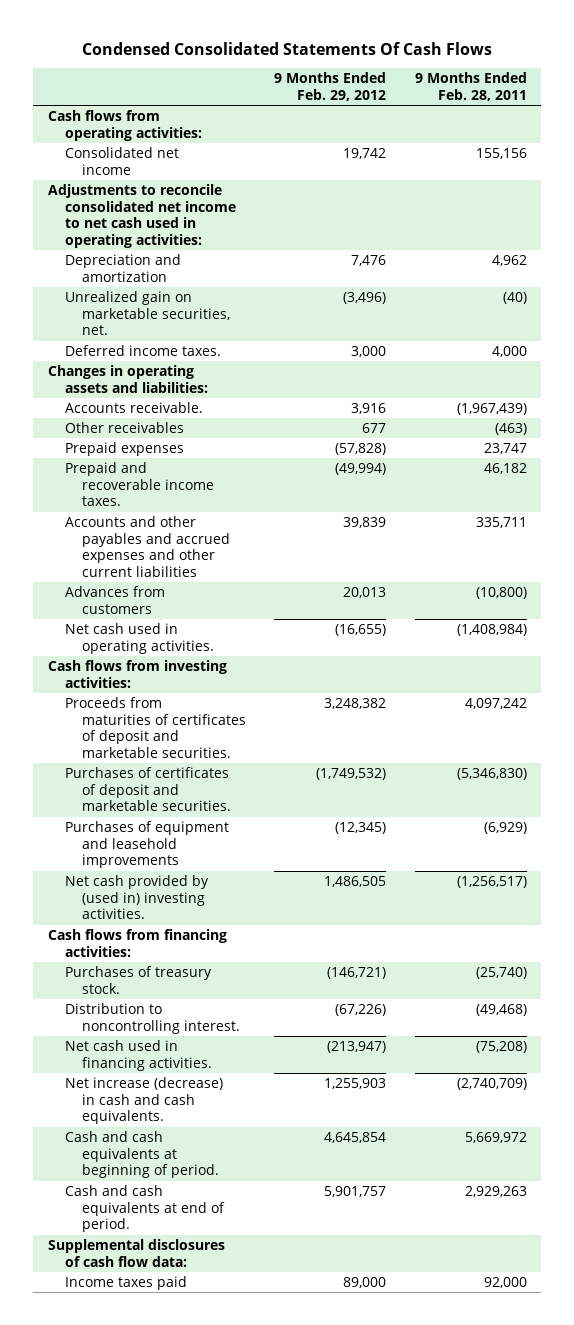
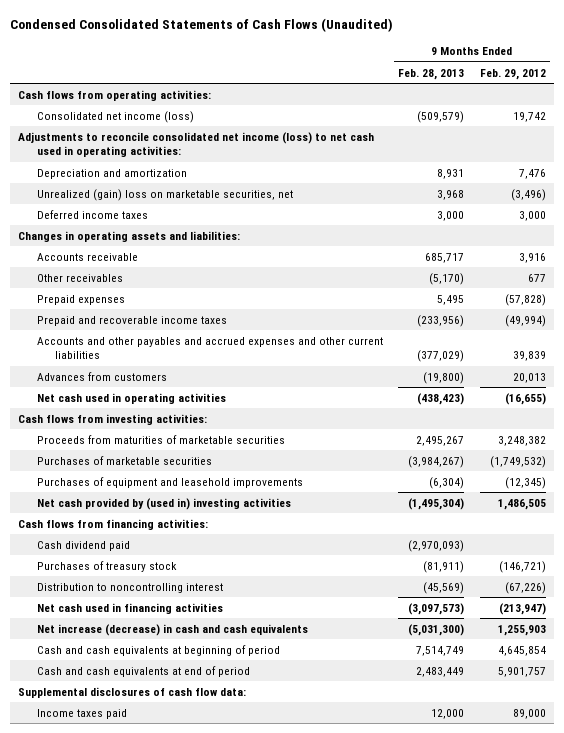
- Condensed Consolidated Statements Of Cash Flows
+ Condensed Consolidated Statements of Cash Flows (Unaudited)
- | 9 Months Ended Feb. 29, 2012 | 9 Months Ended Feb. 28, 2011
+ | 9 Months Ended Feb. 28, 2013 | 9 Months Ended Feb. 29, 2012
- Consolidated net income | 19,742 | 155,156
- Adjustments to reconcile consolidated net income to net cash used in operating activities:
+ Consolidated net income (loss) | (509,579) | 19,742
+ Adjustments to reconcile consolidated net income (loss) to net cash used in operating activities:
- Unrealized gain on marketable securities, net. | (3,496) | (40)
- Deferred income taxes. | 3,000 | 4,000
+ Unrealized (gain) loss on marketable securities, net | 3,968 | (3,496)
+ Deferred income taxes | 3,000 | 3,000
- Accounts receivable. | 3,916 | (1,967,439)
+ Accounts receivable | 685,717 | 3,916
- Prepaid and recoverable income taxes. | (49,994) | 46,182
+ Prepaid and recoverable income taxes | (233,956) | (49,994)
- Net cash used in operating activities. | (16,655) | (1,408,984)
+ Net cash used in operating activities | (438,423) | (16,655)
- Proceeds from maturities of certificates of deposit and marketable securities. | 3,248,382 | 4,097,242
- Purchases of certificates of deposit and marketable securities. | (1,749,532) | (5,346,830)
+ Proceeds from maturities of marketable securities | 2,495,267 | 3,248,382
+ Purchases of marketable securities | (3,984,267) | (1,749,532)
- Net cash provided by (used in) investing activities. | 1,486,505 | (1,256,517)
+ Net cash provided by (used in) investing activities | (1,495,304) | 1,486,505
- Purchases of treasury stock. | (146,721) | (25,740)
- Distribution to noncontrolling interest. | (67,226) | (49,468)
- Net cash used in financing activities. | (213,947) | (75,208)
- Net increase (decrease) in cash and cash equivalents. | 1,255,903 | (2,740,709)
- Cash and cash equivalents at beginning of period. | 4,645,854 | 5,669,972
- Cash and cash equivalents at end of period. | 5,901,757 | 2,929,263
+ Cash dividend paid | (2,970,093) |
+ Purchases of treasury stock | (81,911) | (146,721)
+ Distribution to noncontrolling interest | (45,569) | (67,226)
+ Net cash used in financing activities | (3,097,573) | (213,947)
+ Net increase (decrease) in cash and cash equivalents | (5,031,300) | 1,255,903
+ Cash and cash equivalents at beginning of period | 7,514,749 | 4,645,854
+ Cash and cash equivalents at end of period | 2,483,449 | 5,901,757

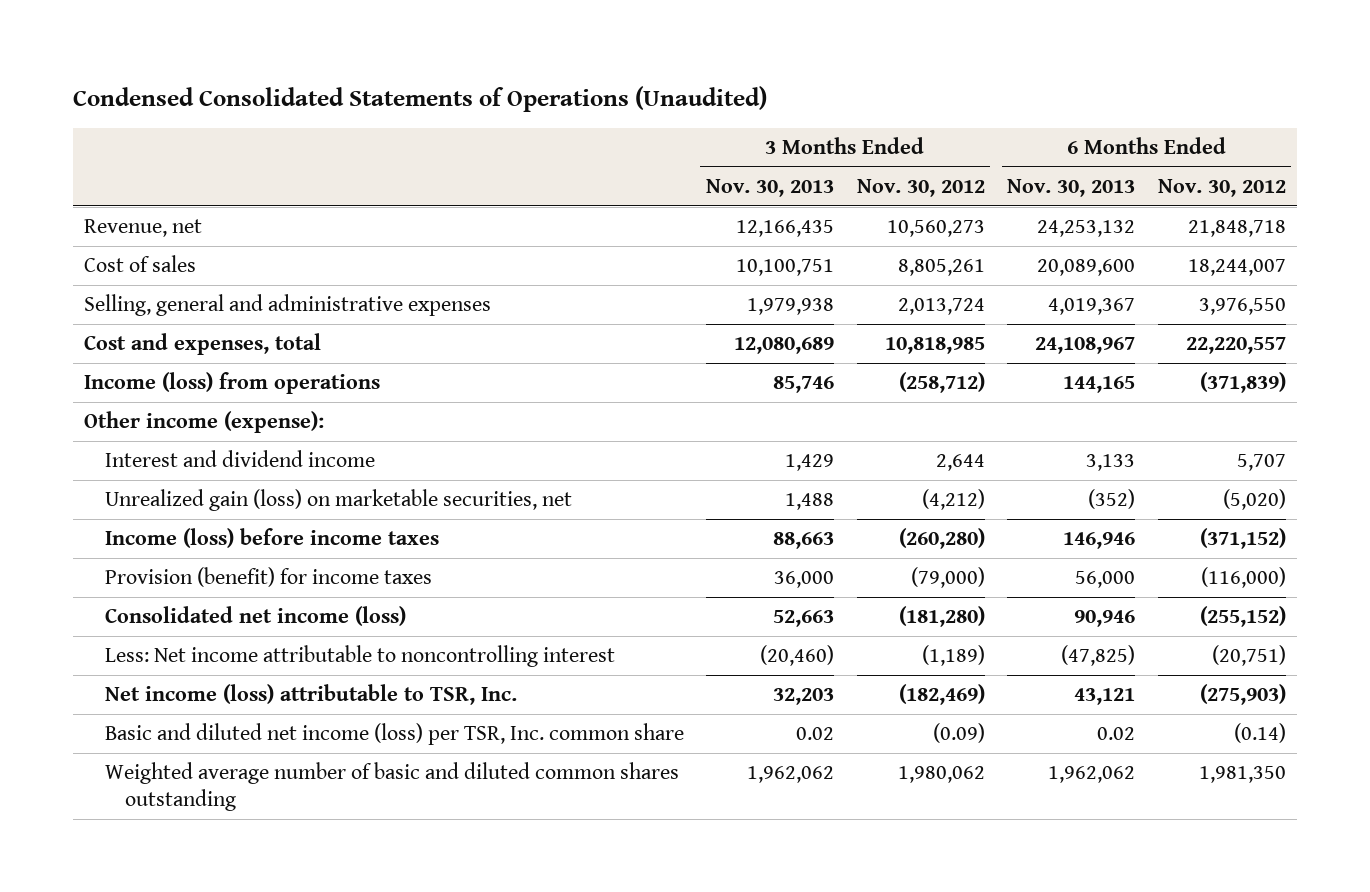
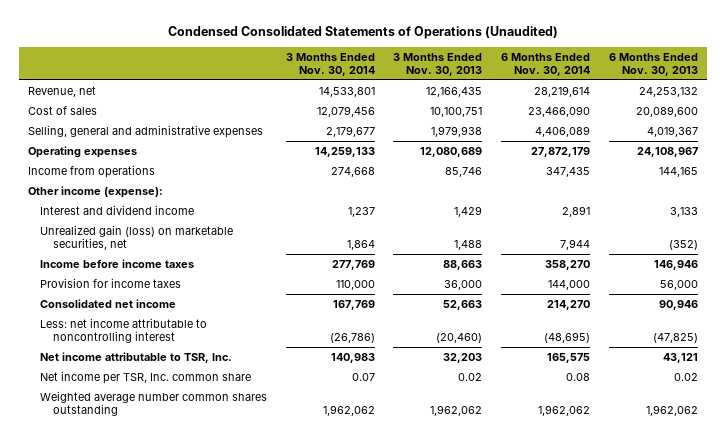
- | 3 Months Ended Nov. 30, 2013 | 3 Months Ended Nov. 30, 2012 | 6 Months Ended Nov. 30, 2013 | 6 Months Ended Nov. 30, 2012
+ | 3 Months Ended Nov. 30, 2014 | 3 Months Ended Nov. 30, 2013 | 6 Months Ended Nov. 30, 2014 | 6 Months Ended Nov. 30, 2013
- Cost and expenses, total | 12,080,689 | 10,818,985 | 24,108,967 | 22,220,557
- Income (loss) from operations | 85,746 | (258,712) | 144,165 | (371,839)
+ Operating expenses | 14,259,133 | 12,080,689 | 27,872,179 | 24,108,967
+ Income from operations | 274,668 | 85,746 | 347,435 | 144,165
- Income (loss) before income taxes | 88,663 | (260,280) | 146,946 | (371,152)
- Provision (benefit) for income taxes | 36,000 | (79,000) | 56,000 | (116,000)
- Consolidated net income (loss) | 52,663 | (181,280) | 90,946 | (255,152)
- Less: Net income attributable to noncontrolling interest | (20,460) | (1,189) | (47,825) | (20,751)
- Net income (loss) attributable to TSR, Inc. | 32,203 | (182,469) | 43,121 | (275,903)
- Basic and diluted net income (loss) per TSR, Inc. common share | 0.02 | (0.09) | 0.02 | (0.14)
- Weighted average number of basic and diluted common shares outstanding | 1,962,062 | 1,980,062 | 1,962,062 | 1,981,350
+ Income before income taxes | 277,769 | 88,663 | 358,270 | 146,946
+ Provision for income taxes | 110,000 | 36,000 | 144,000 | 56,000
+ Consolidated net income | 167,769 | 52,663 | 214,270 | 90,946
+ Less: net income attributable to noncontrolling interest | (26,786) | (20,460) | (48,695) | (47,825)
+ Net income attributable to TSR, Inc. | 140,983 | 32,203 | 165,575 | 43,121
+ Net income per TSR, Inc. common share | 0.07 | 0.02 | 0.08 | 0.02
+ Weighted average number common shares outstanding | 1,962,062 | 1,962,062 | 1,962,062 | 1,962,062

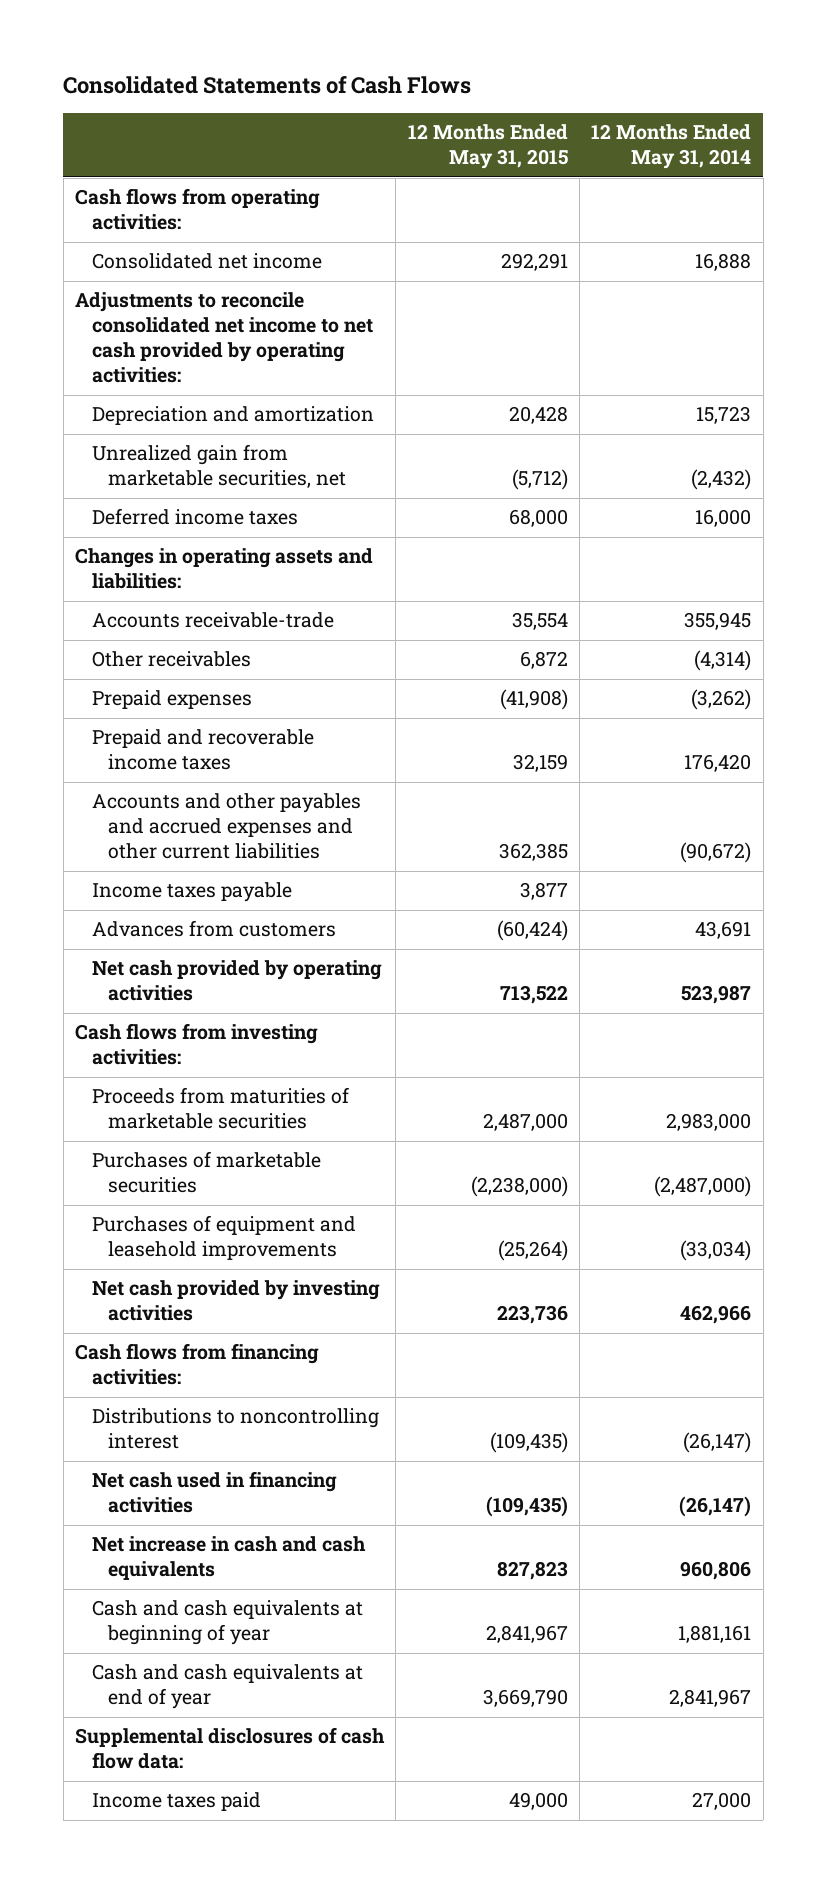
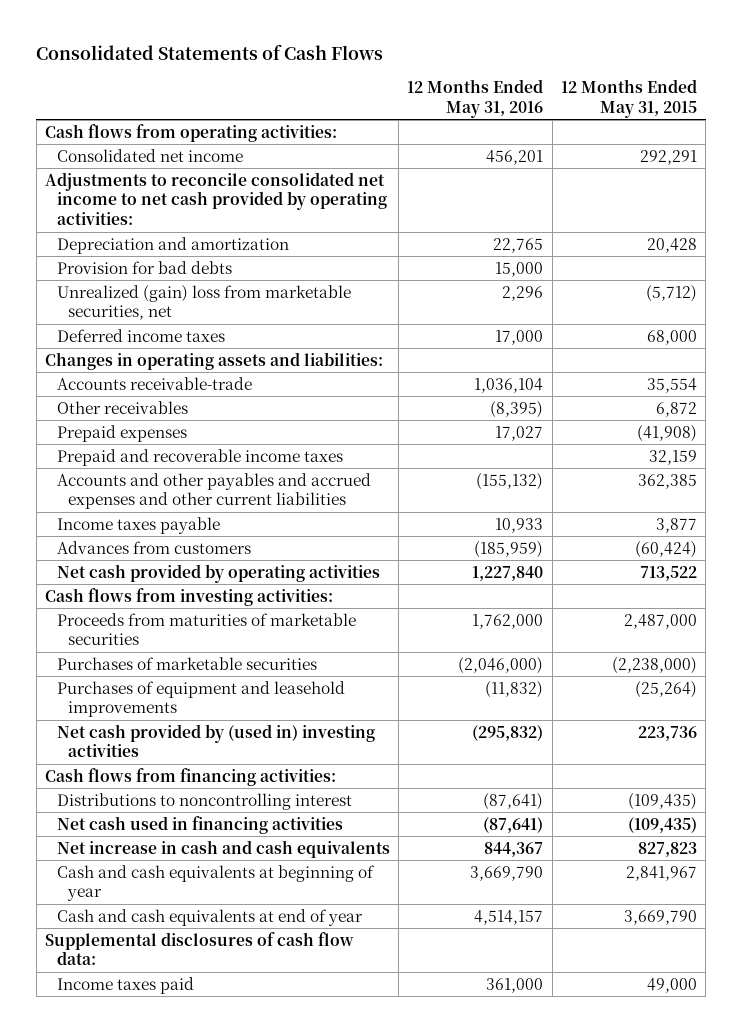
- | 12 Months Ended May 31, 2015 | 12 Months Ended May 31, 2014
+ | 12 Months Ended May 31, 2016 | 12 Months Ended May 31, 2015
- Unrealized gain from marketable securities, net | (5,712) | (2,432)
+ Provision for bad debts | 15,000 |
+ Unrealized (gain) loss from marketable securities, net | 2,296 | (5,712)
- Net cash provided by investing activities | 223,736 | 462,966
+ Net cash provided by (used in) investing activities | (295,832) | 223,736

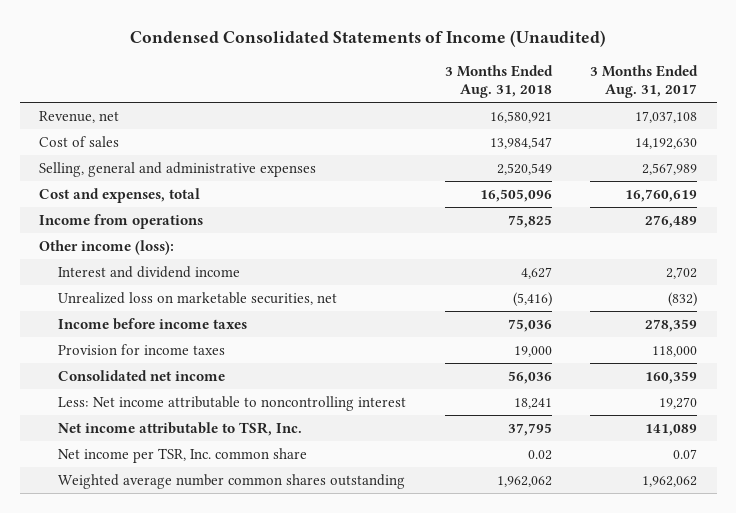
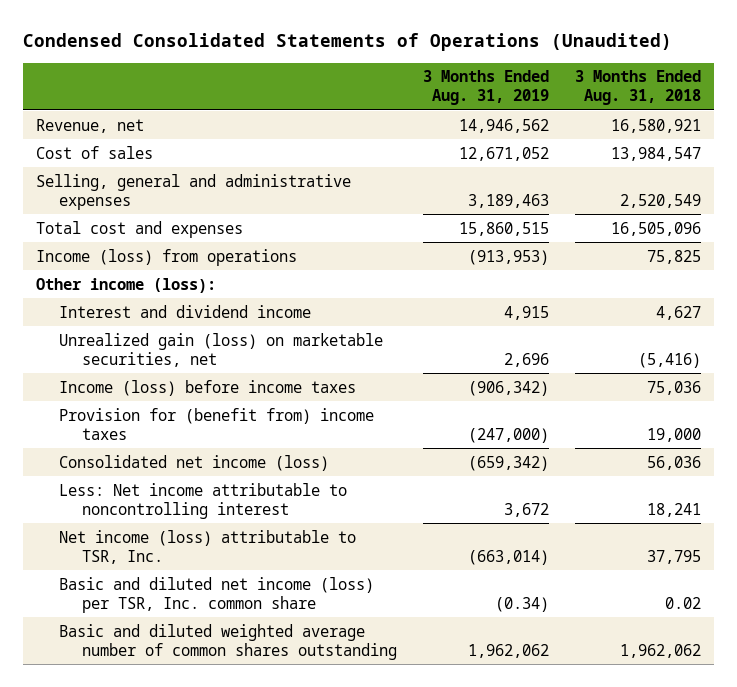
- Condensed Consolidated Statements of Income (Unaudited)
+ Condensed Consolidated Statements of Operations (Unaudited)
- | 3 Months Ended Aug. 31, 2018 | 3 Months Ended Aug. 31, 2017
+ | 3 Months Ended Aug. 31, 2019 | 3 Months Ended Aug. 31, 2018
- Cost and expenses, total | 16,505,096 | 16,760,619
- Income from operations | 75,825 | 276,489
+ Total cost and expenses | 15,860,515 | 16,505,096
+ Income (loss) from operations | (913,953) | 75,825
- Unrealized loss on marketable securities, net | (5,416) | (832)
- Income before income taxes | 75,036 | 278,359
- Provision for income taxes | 19,000 | 118,000
- Consolidated net income | 56,036 | 160,359
+ Unrealized gain (loss) on marketable securities, net | 2,696 | (5,416)
+ Income (loss) before income taxes | (906,342) | 75,036
+ Provision for (benefit from) income taxes | (247,000) | 19,000
+ Consolidated net income (loss) | (659,342) | 56,036
- Net income attributable to TSR, Inc. | 37,795 | 141,089
- Net income per TSR, Inc. common share | 0.02 | 0.07
- Weighted average number common shares outstanding | 1,962,062 | 1,962,062
+ Net income (loss) attributable to TSR, Inc. | (663,014) | 37,795
+ Basic and diluted net income (loss) per TSR, Inc. common share | (0.34) | 0.02
+ Basic and diluted weighted average number of common shares outstanding | 1,962,062 | 1,962,062

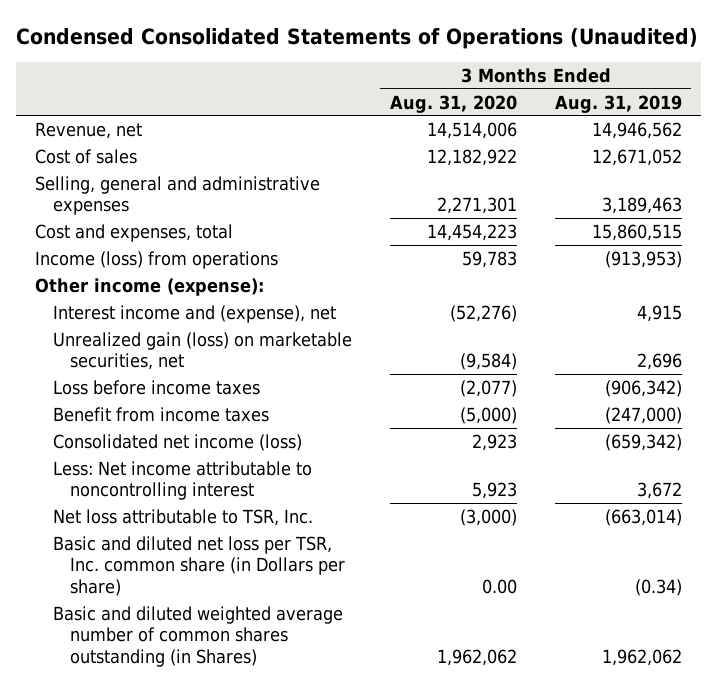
- | 3 Months Ended Aug. 31, 2019 | 3 Months Ended Aug. 31, 2018
+ | 3 Months Ended Aug. 31, 2020 | 3 Months Ended Aug. 31, 2019
- Total cost and expenses | 15,860,515 | 16,505,096
+ Cost and expenses, total | 14,454,223 | 15,860,515
- Other income (loss):
- Interest and dividend income | 4,915 | 4,627
+ Other income (expense):
+ Interest income and (expense), net | (52,276) | 4,915
- Income (loss) before income taxes | (906,342) | 75,036
- Provision for (benefit from) income taxes | (247,000) | 19,000
+ Loss before income taxes | (2,077) | (906,342)
+ Benefit from income taxes | (5,000) | (247,000)
- Net income (loss) attributable to TSR, Inc. | (663,014) | 37,795
- Basic and diluted net income (loss) per TSR, Inc. common share | (0.34) | 0.02
- Basic and diluted weighted average number of common shares outstanding | 1,962,062 | 1,962,062
+ Net loss attributable to TSR, Inc. | (3,000) | (663,014)
+ Basic and diluted net loss per TSR, Inc. common share (in Dollars per share) | 0.00 | (0.34)
+ Basic and diluted weighted average number of common shares outstanding (in Shares) | 1,962,062 | 1,962,062

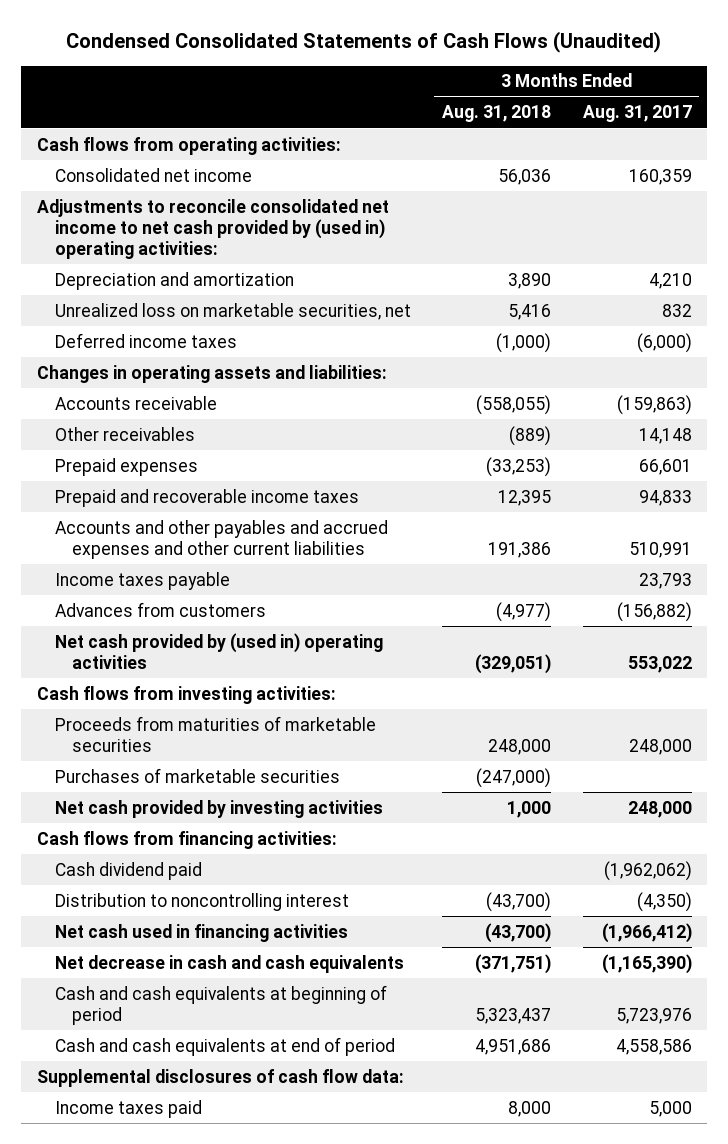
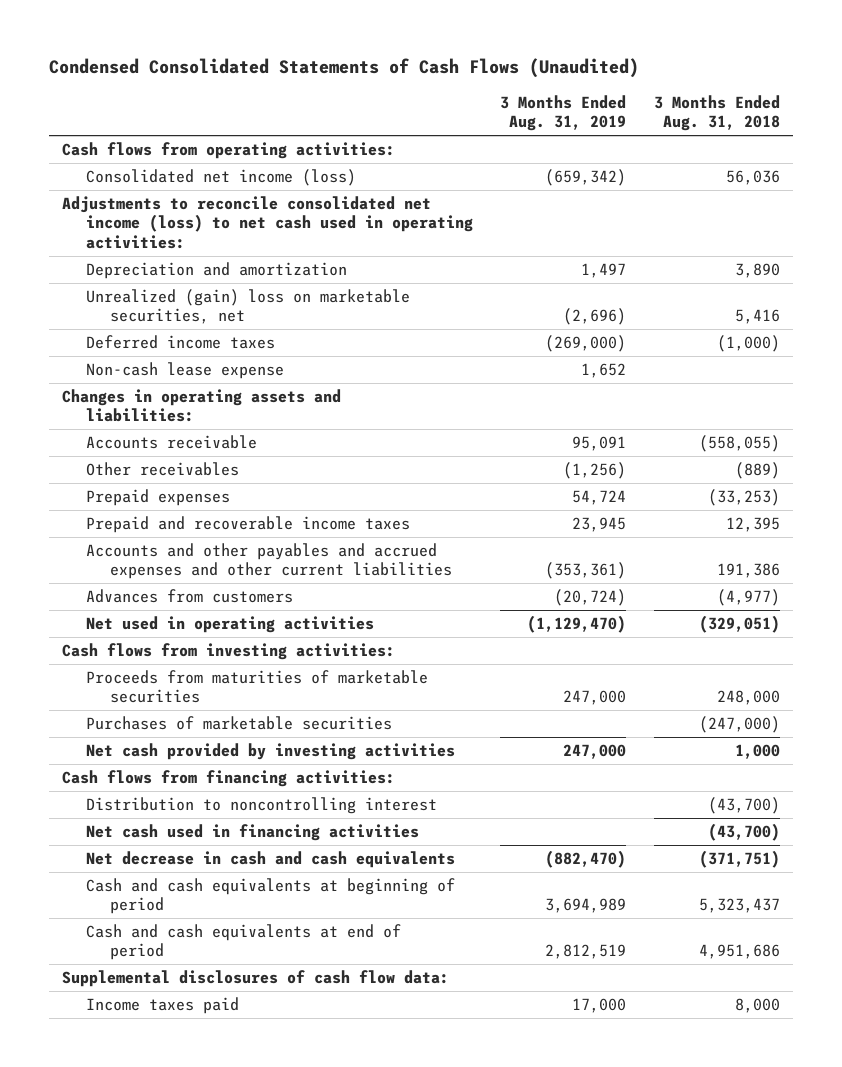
- | 3 Months Ended Aug. 31, 2018 | 3 Months Ended Aug. 31, 2017
+ | 3 Months Ended Aug. 31, 2019 | 3 Months Ended Aug. 31, 2018
- Consolidated net income | 56,036 | 160,359
- Adjustments to reconcile consolidated net income to net cash provided by (used in) operating activities:
+ Consolidated net income (loss) | (659,342) | 56,036
+ Adjustments to reconcile consolidated net income (loss) to net cash used in operating activities:
- Unrealized loss on marketable securities, net | 5,416 | 832
+ Unrealized (gain) loss on marketable securities, net | (2,696) | 5,416
+ Non-cash lease expense | 1,652 |
- Income taxes payable | | 23,793
- Net cash provided by (used in) operating activities | (329,051) | 553,022
+ Net used in operating activities | (1,129,470) | (329,051)
- Cash dividend paid | | (1,962,062)

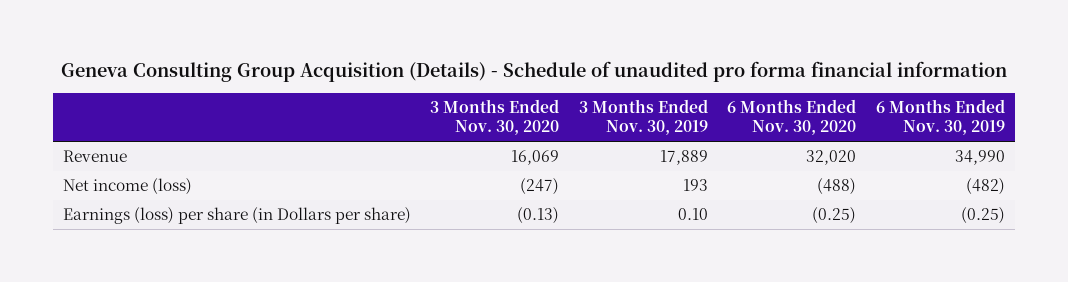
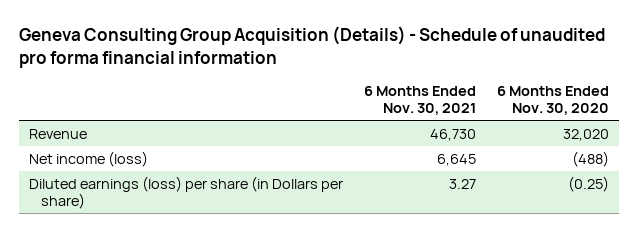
- | 3 Months Ended Nov. 30, 2020 | 3 Months Ended Nov. 30, 2019 | 6 Months Ended Nov. 30, 2020 | 6 Months Ended Nov. 30, 2019
+ | 6 Months Ended Nov. 30, 2021 | 6 Months Ended Nov. 30, 2020
- Earnings (loss) per share (in Dollars per share) | (0.13) | 0.10 | (0.25) | (0.25)
+ Diluted earnings (loss) per share (in Dollars per share) | 3.27 | (0.25)

